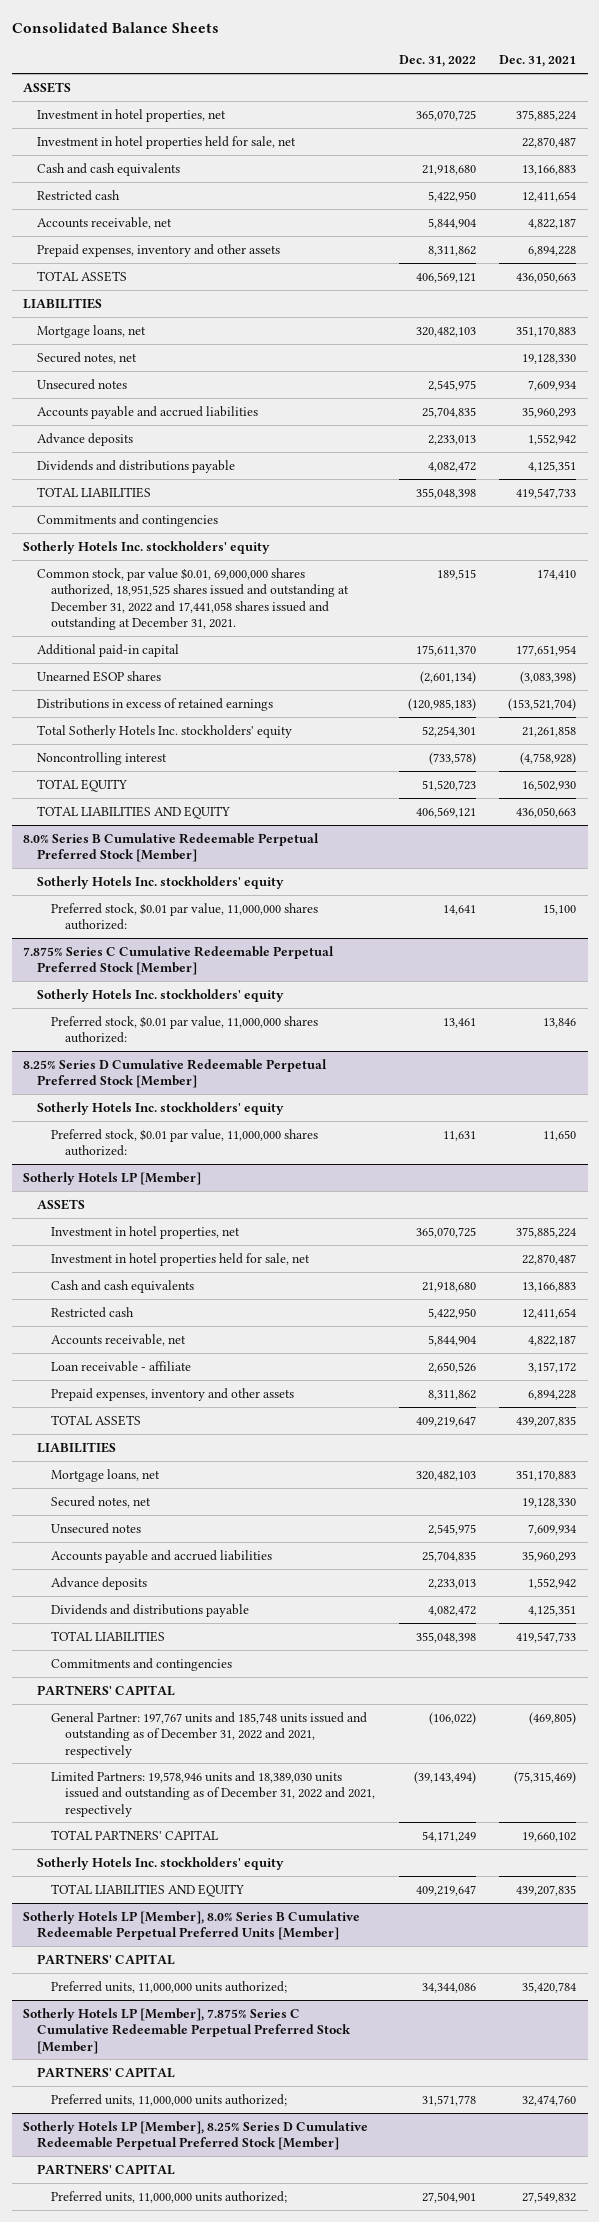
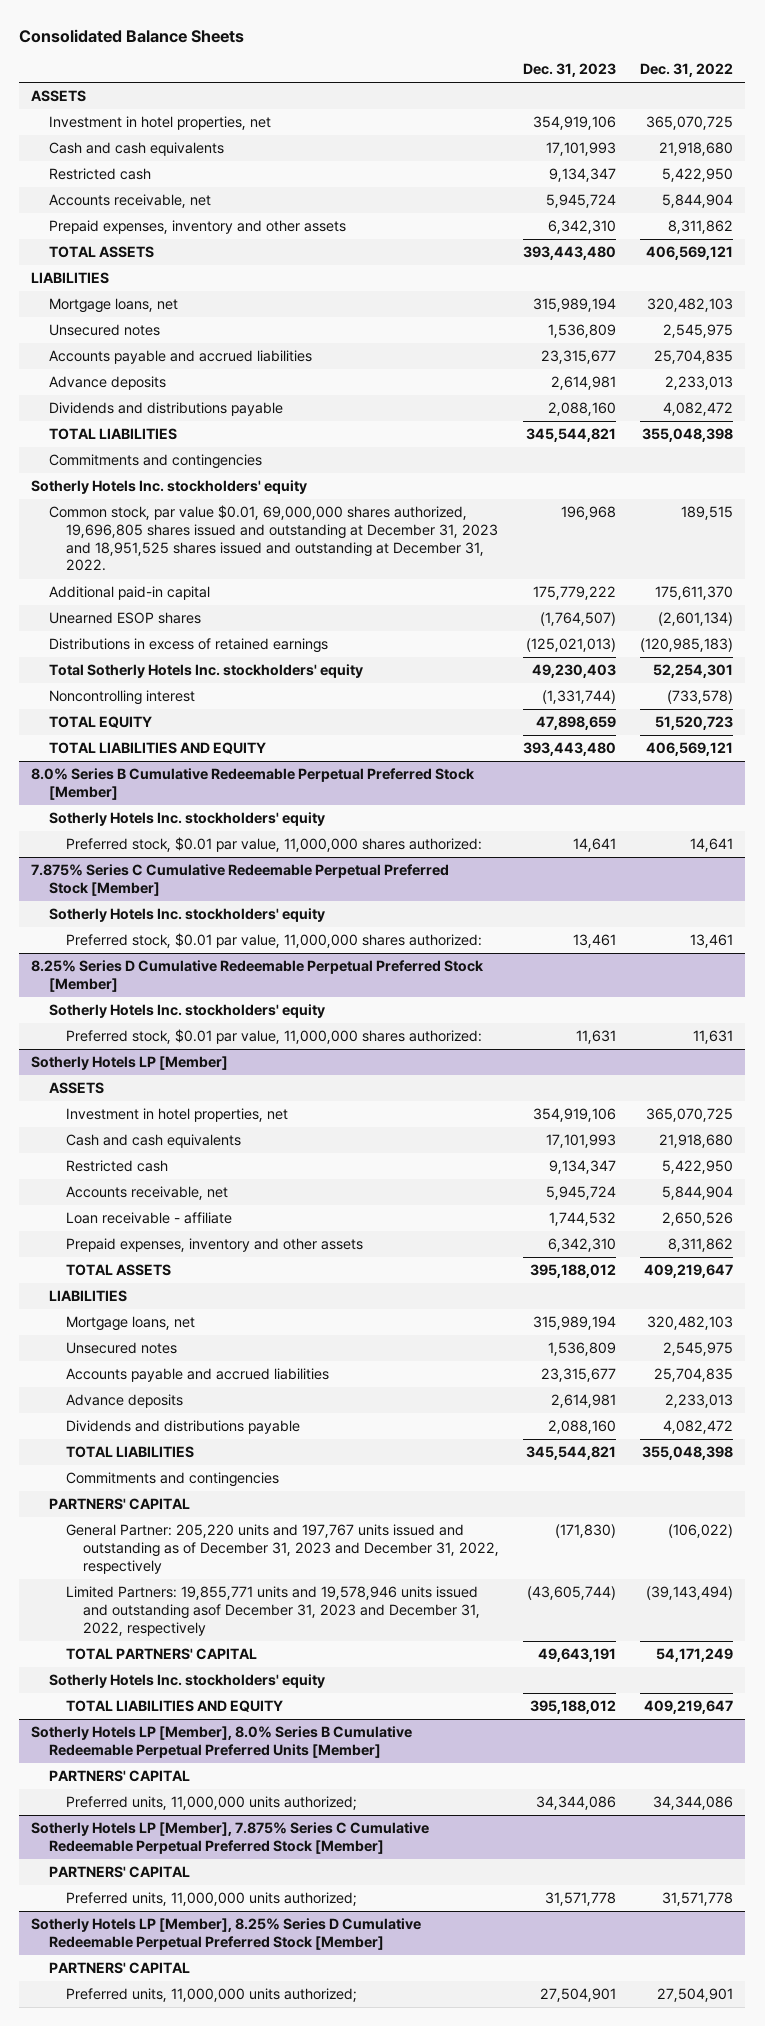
- | Dec. 31, 2022 | Dec. 31, 2021
+ | Dec. 31, 2023 | Dec. 31, 2022
- Investment in hotel properties held for sale, net | | 22,870,487
- Secured notes, net | | 19,128,330
- Common stock, par value $0.01, 69,000,000 shares authorized, 18,951,525 shares issued and outstanding at December 31, 2022 and 17,441,058 shares issued and outstanding at December 31, 2021. | 189,515 | 174,410
+ Common stock, par value $0.01, 69,000,000 shares authorized, 19,696,805 shares issued and outstanding at December 31, 2023 and 18,951,525 shares issued and outstanding at December 31, 2022. | 196,968 | 189,515
@ Sotherly Hotels LP [Member]
- Investment in hotel properties held for sale, net | | 22,870,487
- Secured notes, net | | 19,128,330
- General Partner: 197,767 units and 185,748 units issued and outstanding as of December 31, 2022 and 2021, respectively | (106,022) | (469,805)
- Limited Partners: 19,578,946 units and 18,389,030 units issued and outstanding as of December 31, 2022 and 2021, respectively | (39,143,494) | (75,315,469)
+ General Partner: 205,220 units and 197,767 units issued and outstanding as of December 31, 2023 and December 31, 2022, respectively | (171,830) | (106,022)
+ Limited Partners: 19,855,771 units and 19,578,946 units issued and outstanding asof December 31, 2023 and December 31, 2022, respectively | (43,605,744) | (39,143,494)

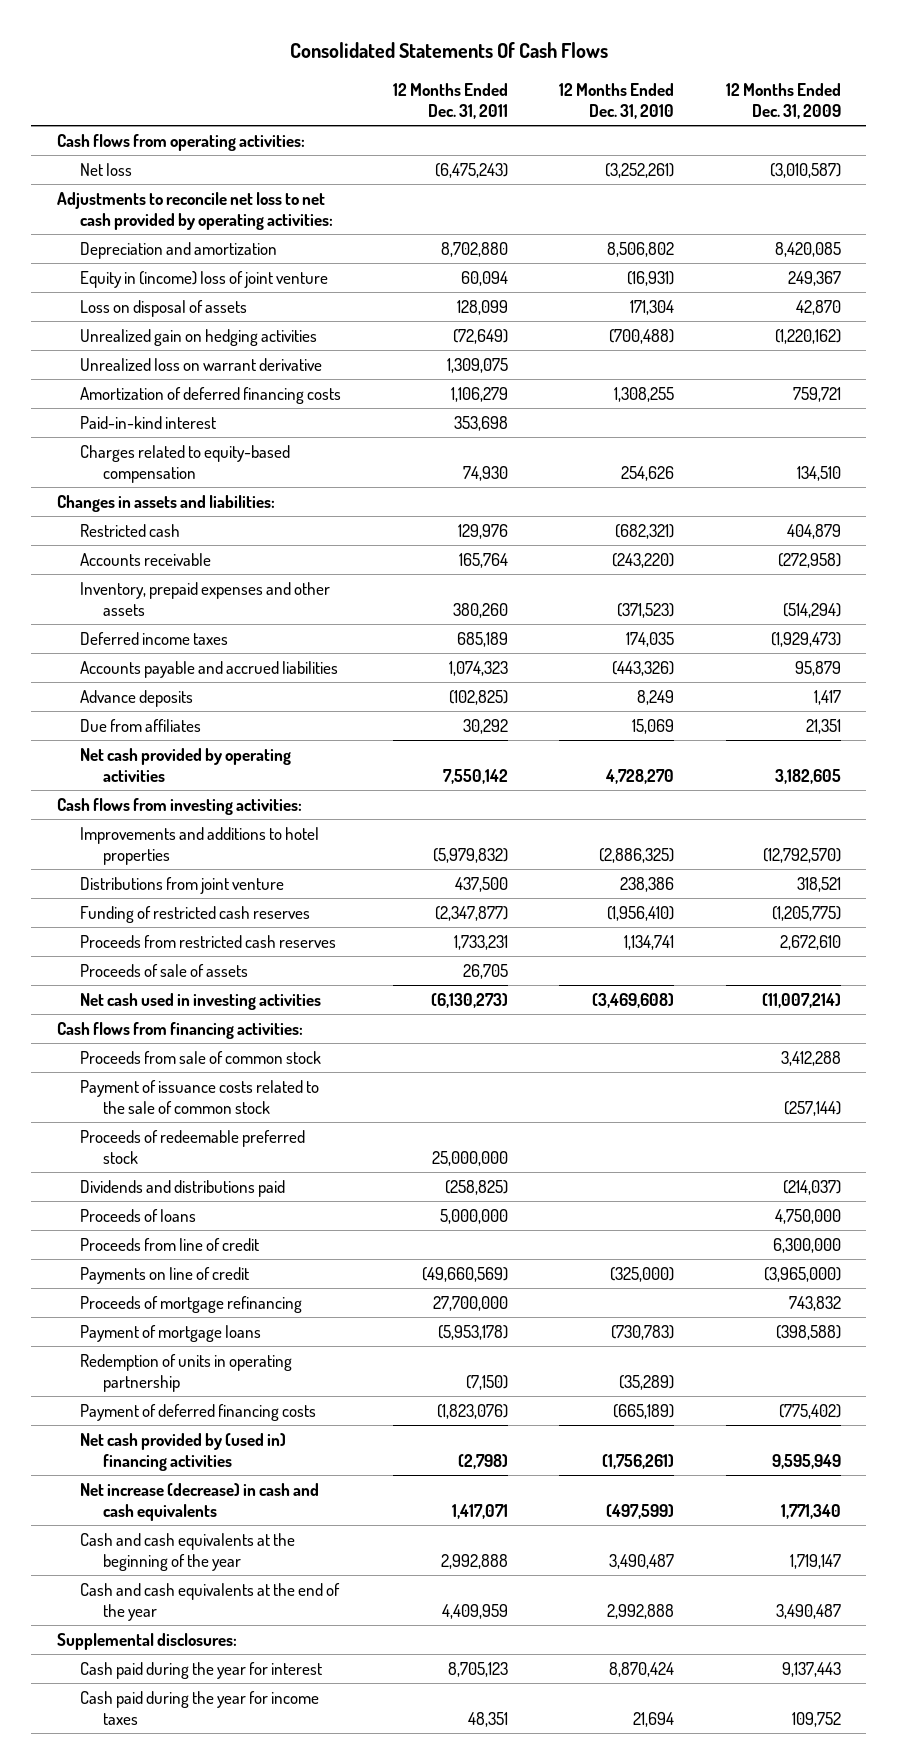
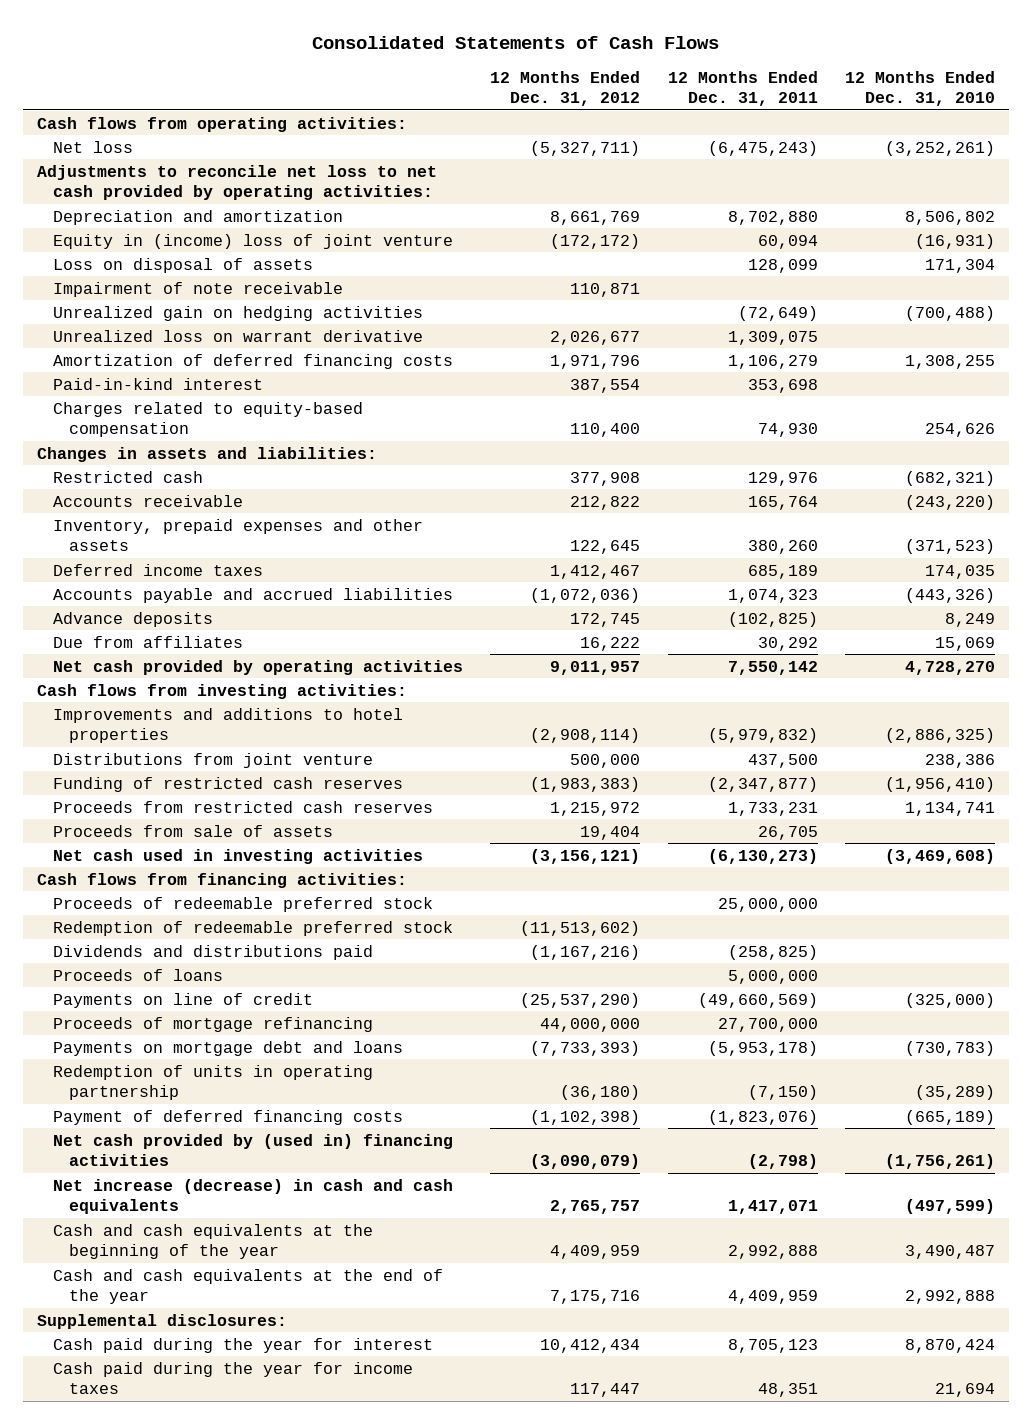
- Consolidated Statements Of Cash Flows
+ Consolidated Statements of Cash Flows
- | 12 Months Ended Dec. 31, 2011 | 12 Months Ended Dec. 31, 2010 | 12 Months Ended Dec. 31, 2009
+ | 12 Months Ended Dec. 31, 2012 | 12 Months Ended Dec. 31, 2011 | 12 Months Ended Dec. 31, 2010
+ Impairment of note receivable | 110,871 | |
- Proceeds of sale of assets | 26,705 | |
+ Proceeds from sale of assets | 19,404 | 26,705 |
- Proceeds from sale of common stock | | | 3,412,288
- Payment of issuance costs related to the sale of common stock | | | (257,144)
+ Redemption of redeemable preferred stock | (11,513,602) | |
- Proceeds from line of credit | | | 6,300,000
- Payment of mortgage loans | (5,953,178) | (730,783) | (398,588)
+ Payments on mortgage debt and loans | (7,733,393) | (5,953,178) | (730,783)

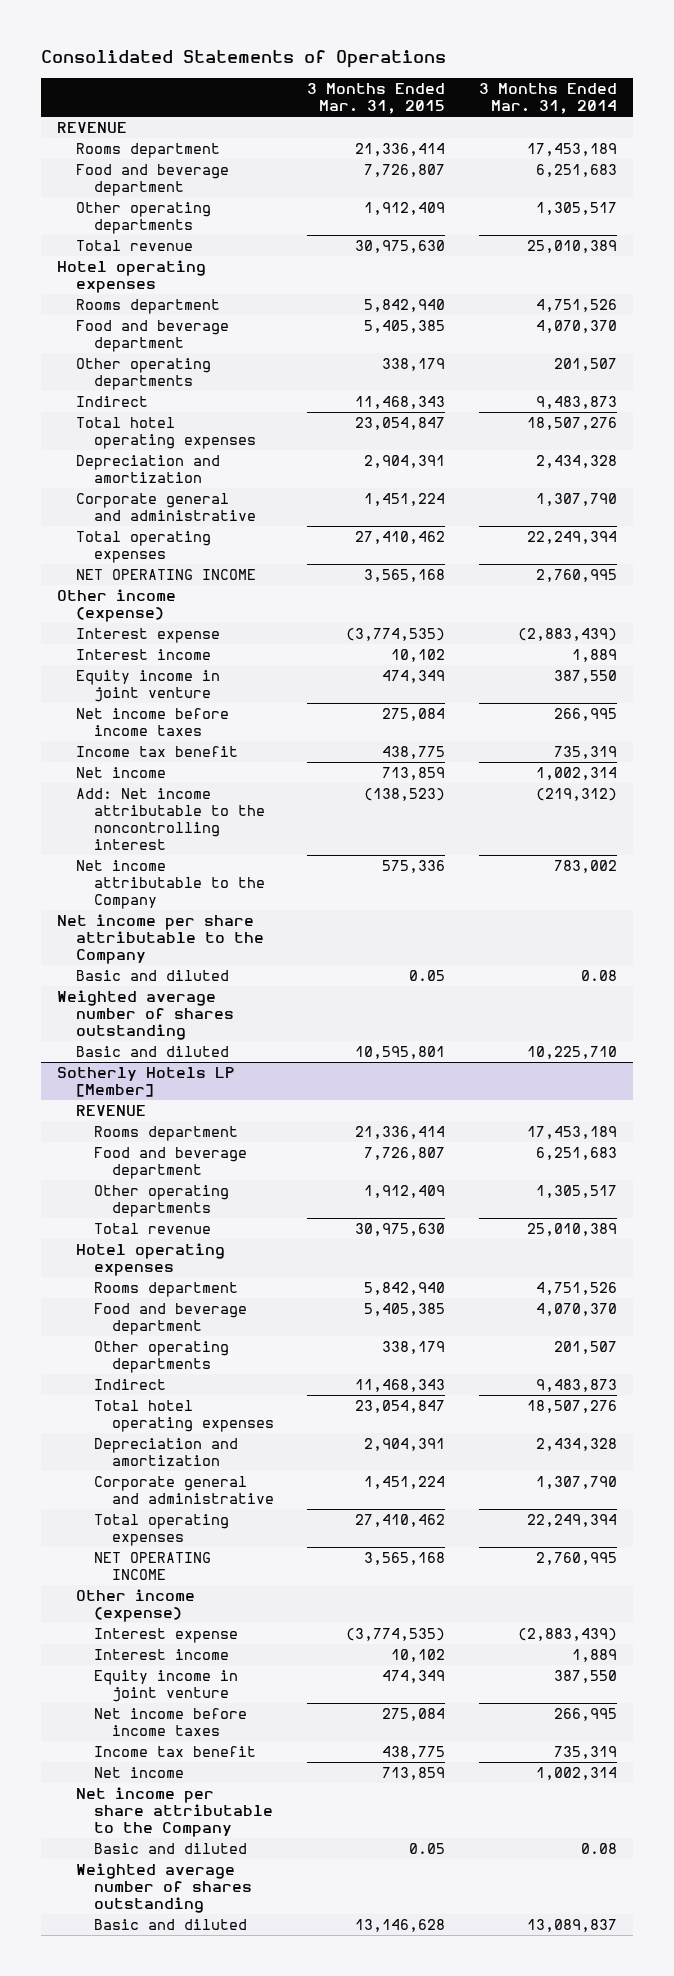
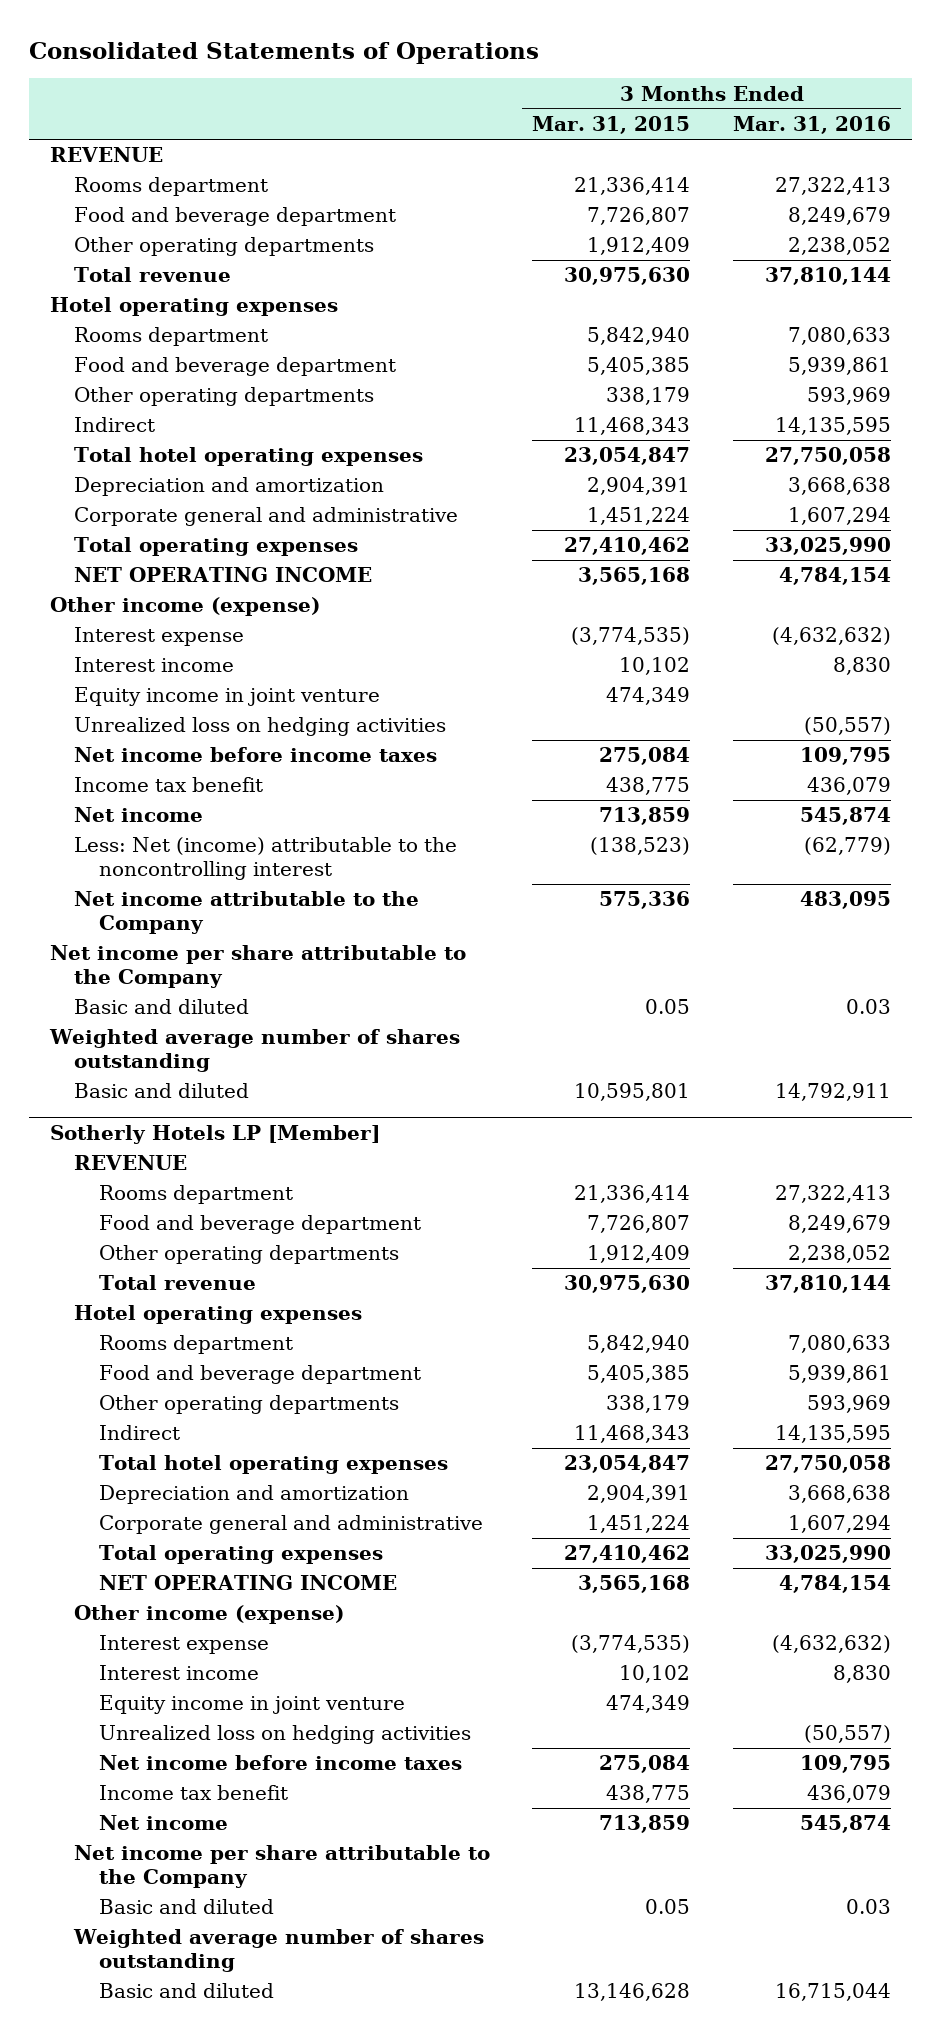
- | 3 Months Ended Mar. 31, 2015 | 3 Months Ended Mar. 31, 2014
+ | 3 Months Ended Mar. 31, 2015 | 3 Months Ended Mar. 31, 2016
+ Unrealized loss on hedging activities | | (50,557)
- Add: Net income attributable to the noncontrolling interest | (138,523) | (219,312)
+ Less: Net (income) attributable to the noncontrolling interest | (138,523) | (62,779)
@ Sotherly Hotels LP [Member]
+ Unrealized loss on hedging activities | | (50,557)

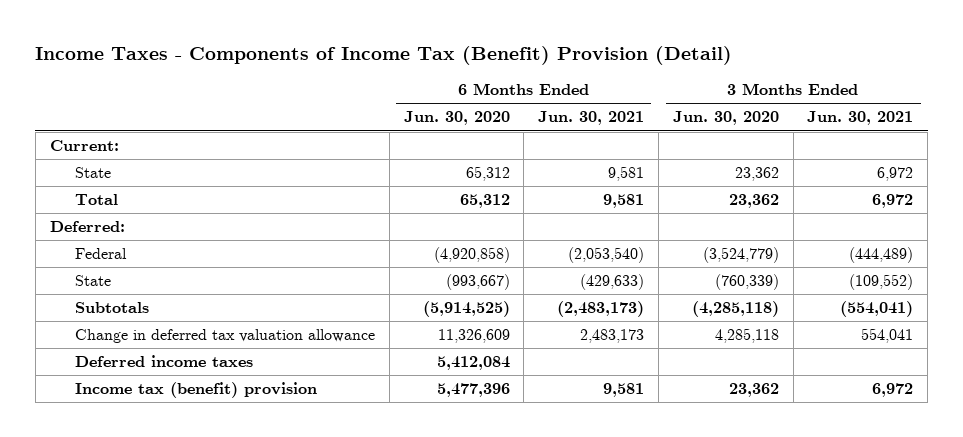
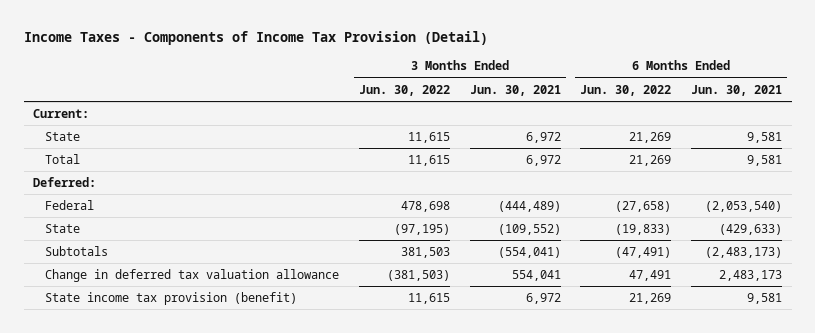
- Income Taxes - Components of Income Tax (Benefit) Provision (Detail)
+ Income Taxes - Components of Income Tax Provision (Detail)
- | 6 Months Ended Jun. 30, 2020 | 6 Months Ended Jun. 30, 2021 | 3 Months Ended Jun. 30, 2020 | 3 Months Ended Jun. 30, 2021
+ | 3 Months Ended Jun. 30, 2022 | 3 Months Ended Jun. 30, 2021 | 6 Months Ended Jun. 30, 2022 | 6 Months Ended Jun. 30, 2021
- Deferred income taxes | 5,412,084 | | |
- Income tax (benefit) provision | 5,477,396 | 9,581 | 23,362 | 6,972
+ State income tax provision (benefit) | 11,615 | 6,972 | 21,269 | 9,581

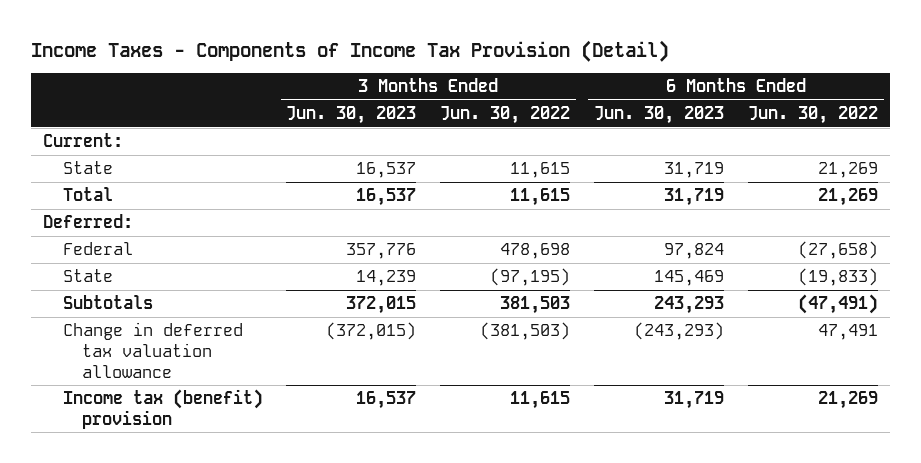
- | 3 Months Ended Jun. 30, 2022 | 3 Months Ended Jun. 30, 2021 | 6 Months Ended Jun. 30, 2022 | 6 Months Ended Jun. 30, 2021
+ | 3 Months Ended Jun. 30, 2023 | 3 Months Ended Jun. 30, 2022 | 6 Months Ended Jun. 30, 2023 | 6 Months Ended Jun. 30, 2022
- State income tax provision (benefit) | 11,615 | 6,972 | 21,269 | 9,581
+ Income tax (benefit) provision | 16,537 | 11,615 | 31,719 | 21,269

